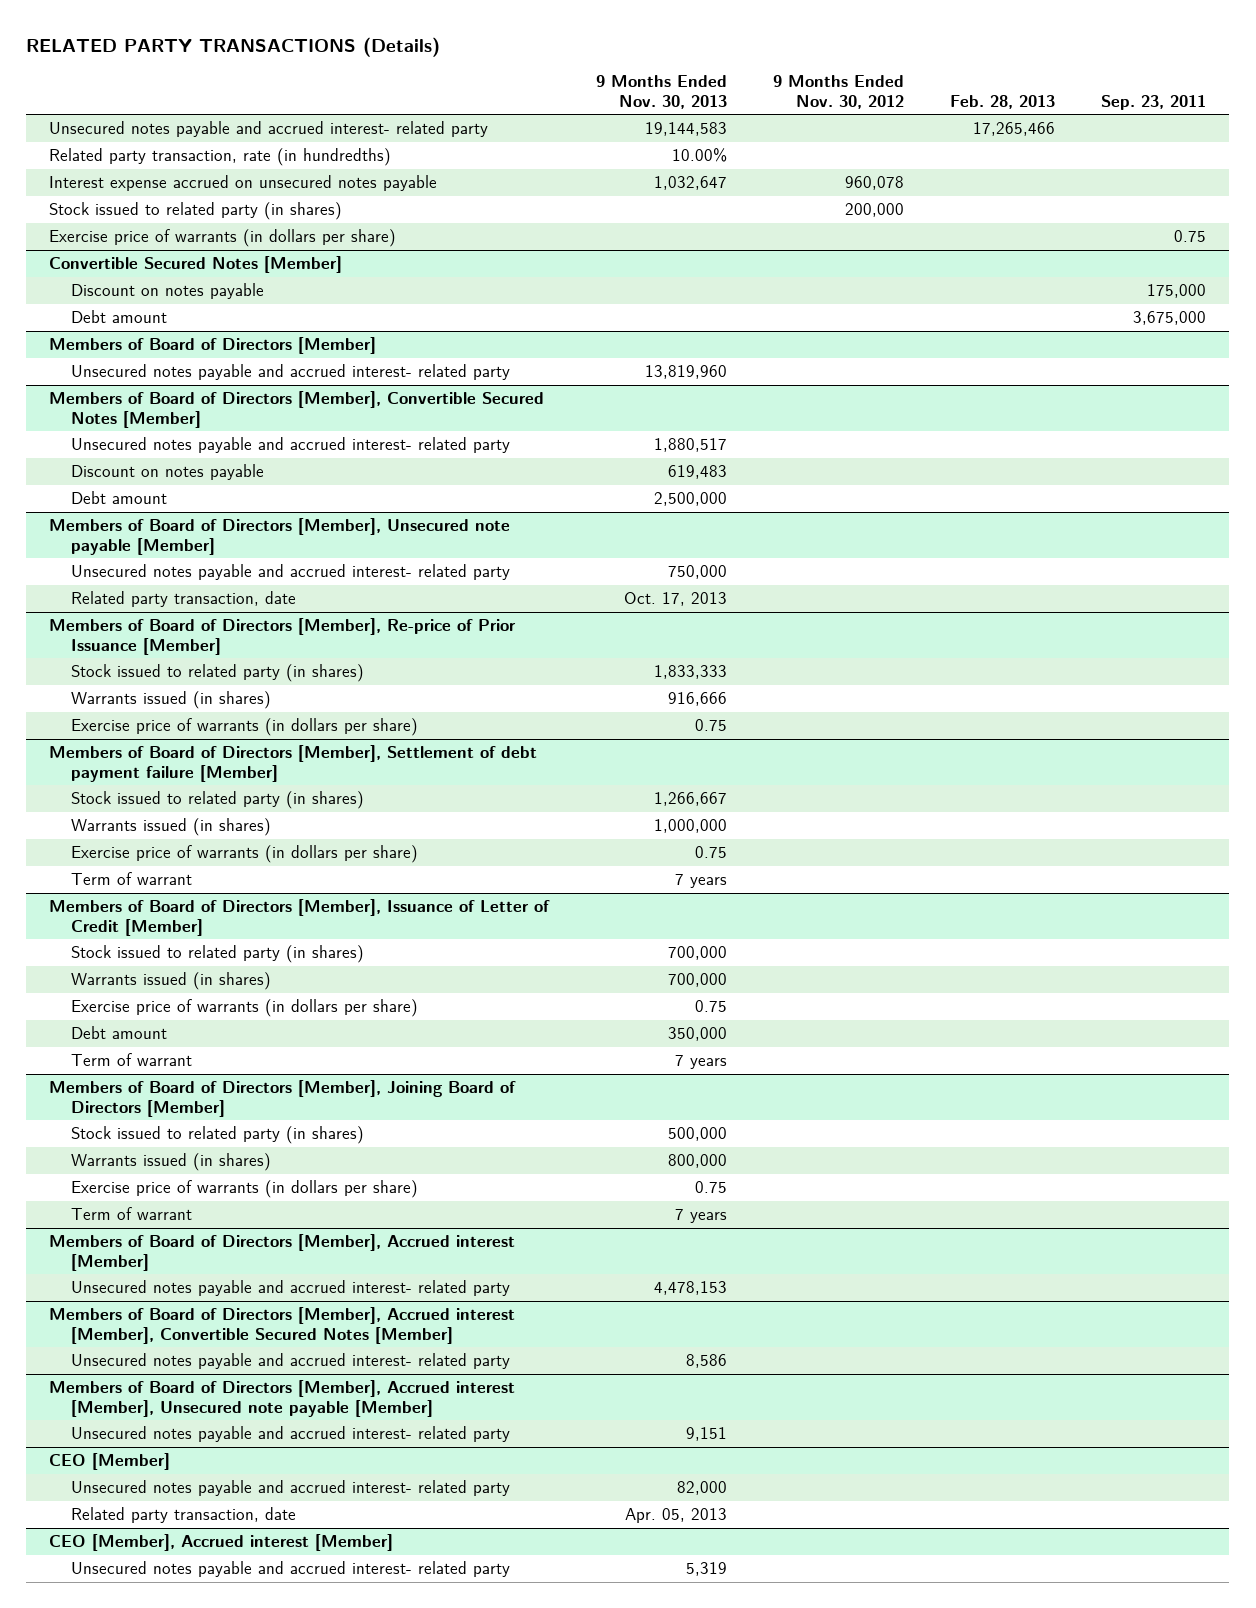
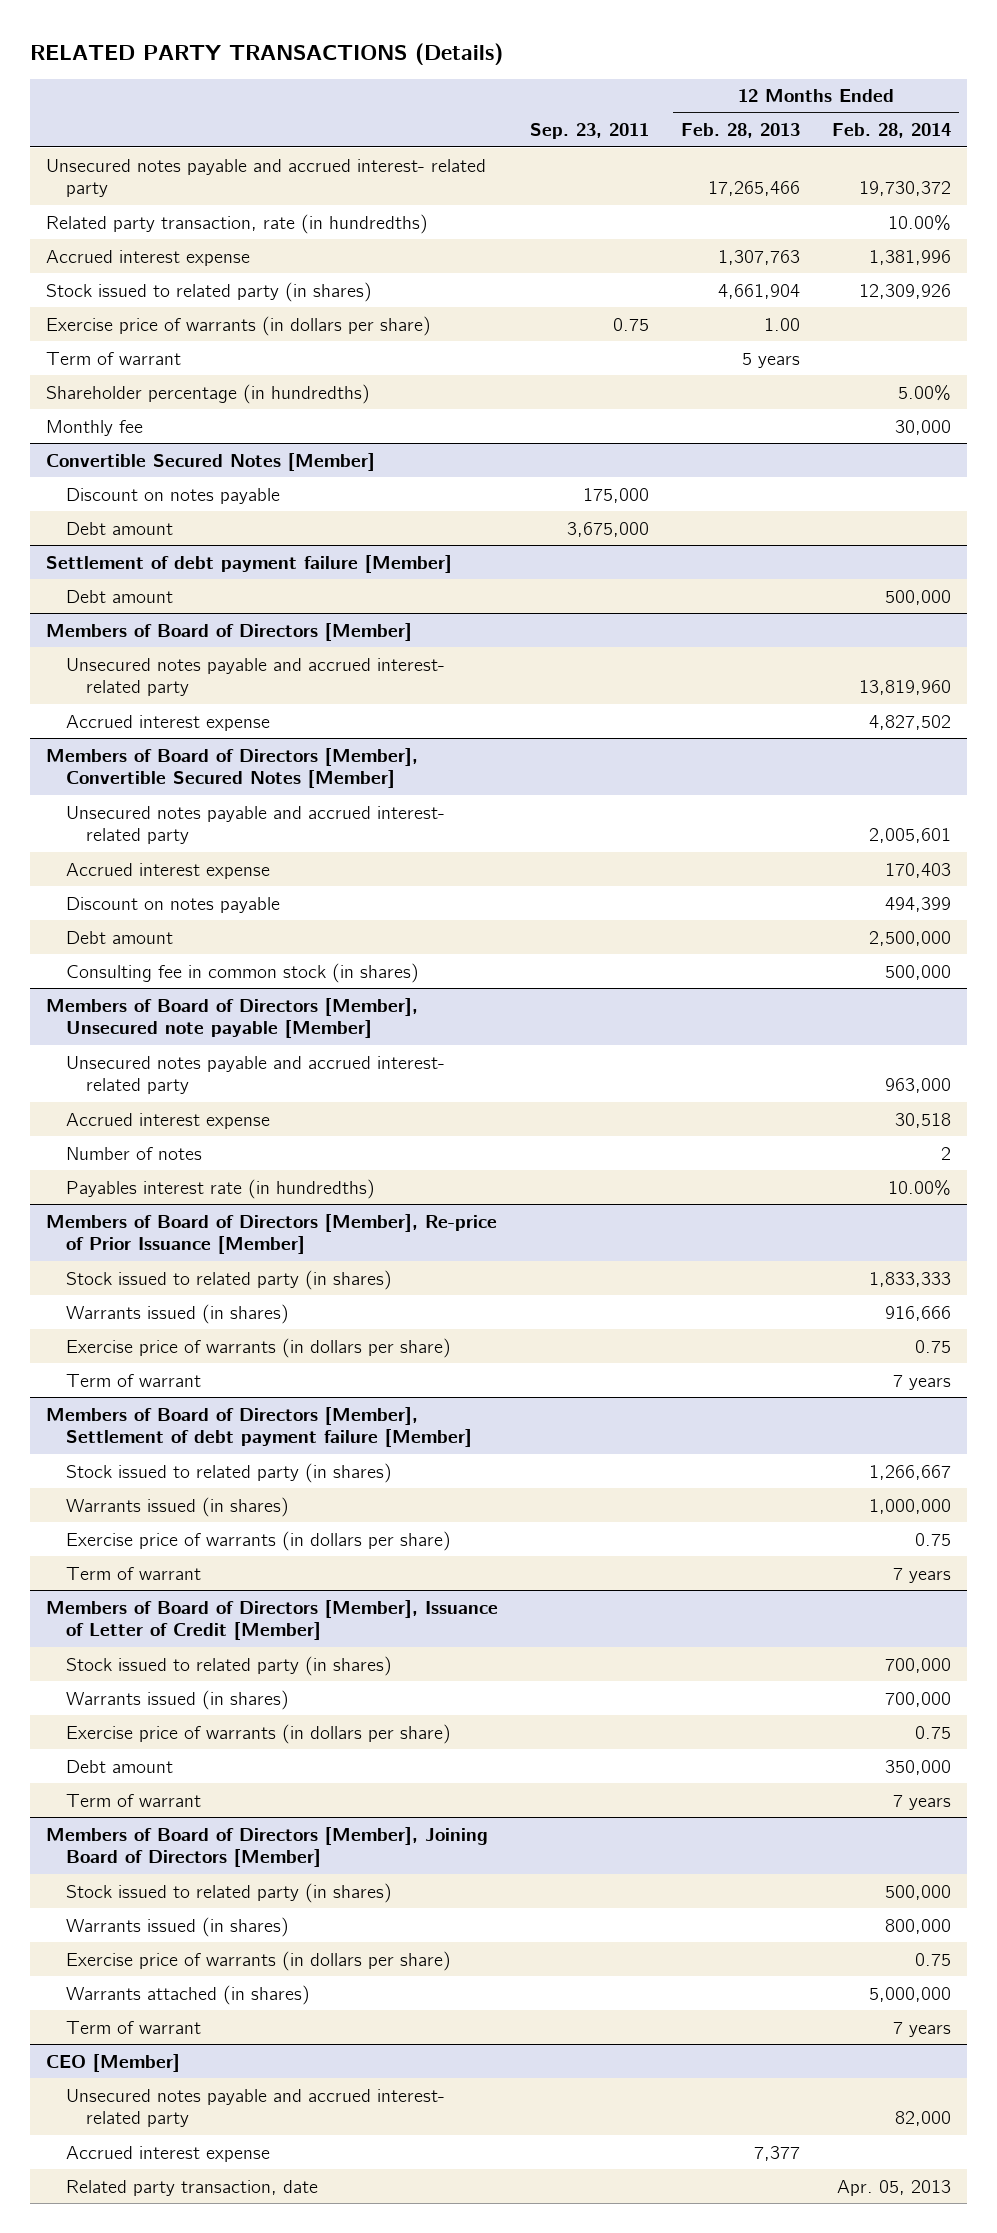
- | 9 Months Ended Nov. 30, 2013 | 9 Months Ended Nov. 30, 2012 | Feb. 28, 2013 | Sep. 23, 2011
+ | Sep. 23, 2011 | 12 Months Ended Feb. 28, 2013 | 12 Months Ended Feb. 28, 2014
- Interest expense accrued on unsecured notes payable | 1,032,647 | 960,078 | |
+ Accrued interest expense | | 1,307,763 | 1,381,996
+ Term of warrant | | 5 years |
+ Shareholder percentage (in hundredths) | | | 5.00%
+ Monthly fee | | | 30,000
+ Settlement of debt payment failure [Member]
+ Debt amount | | | 500,000
@ Members of Board of Directors [Member]
+ Accrued interest expense | | | 4,827,502
@ Members of Board of Directors [Member], Convertible Secured Notes [Member]
+ Accrued interest expense | | | 170,403
+ Consulting fee in common stock (in shares) | | | 500,000
@ Members of Board of Directors [Member], Unsecured note payable [Member]
- Related party transaction, date | Oct. 17, 2013 | | |
+ Accrued interest expense | | | 30,518
+ Number of notes | | | 2
+ Payables interest rate (in hundredths) | | | 10.00%
@ Members of Board of Directors [Member], Re-price of Prior Issuance [Member]
+ Term of warrant | | | 7 years
@ Members of Board of Directors [Member], Joining Board of Directors [Member]
+ Warrants attached (in shares) | | | 5,000,000
- Members of Board of Directors [Member], Accrued interest [Member]
- Unsecured notes payable and accrued interest- related party | 4,478,153 | | |
- Members of Board of Directors [Member], Accrued interest [Member], Convertible Secured Notes [Member]
- Unsecured notes payable and accrued interest- related party | 8,586 | | |
- Members of Board of Directors [Member], Accrued interest [Member], Unsecured note payable [Member]
- Unsecured notes payable and accrued interest- related party | 9,151 | | |
@ CEO [Member]
+ Accrued interest expense | | 7,377 |
- CEO [Member], Accrued interest [Member]
- Unsecured notes payable and accrued interest- related party | 5,319 | | |

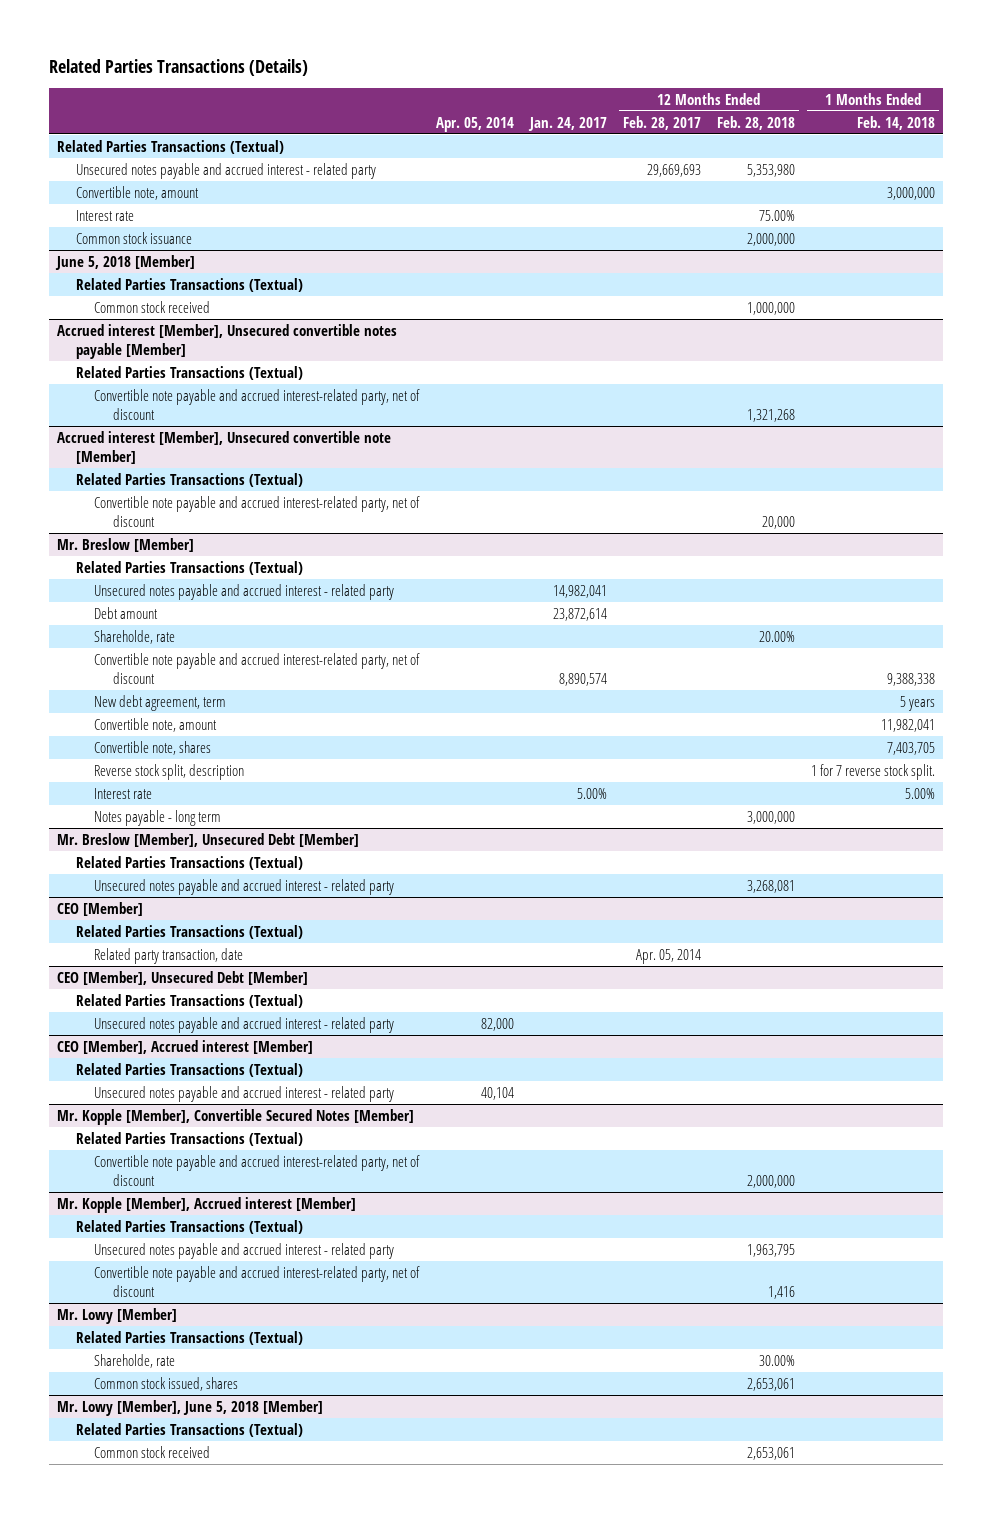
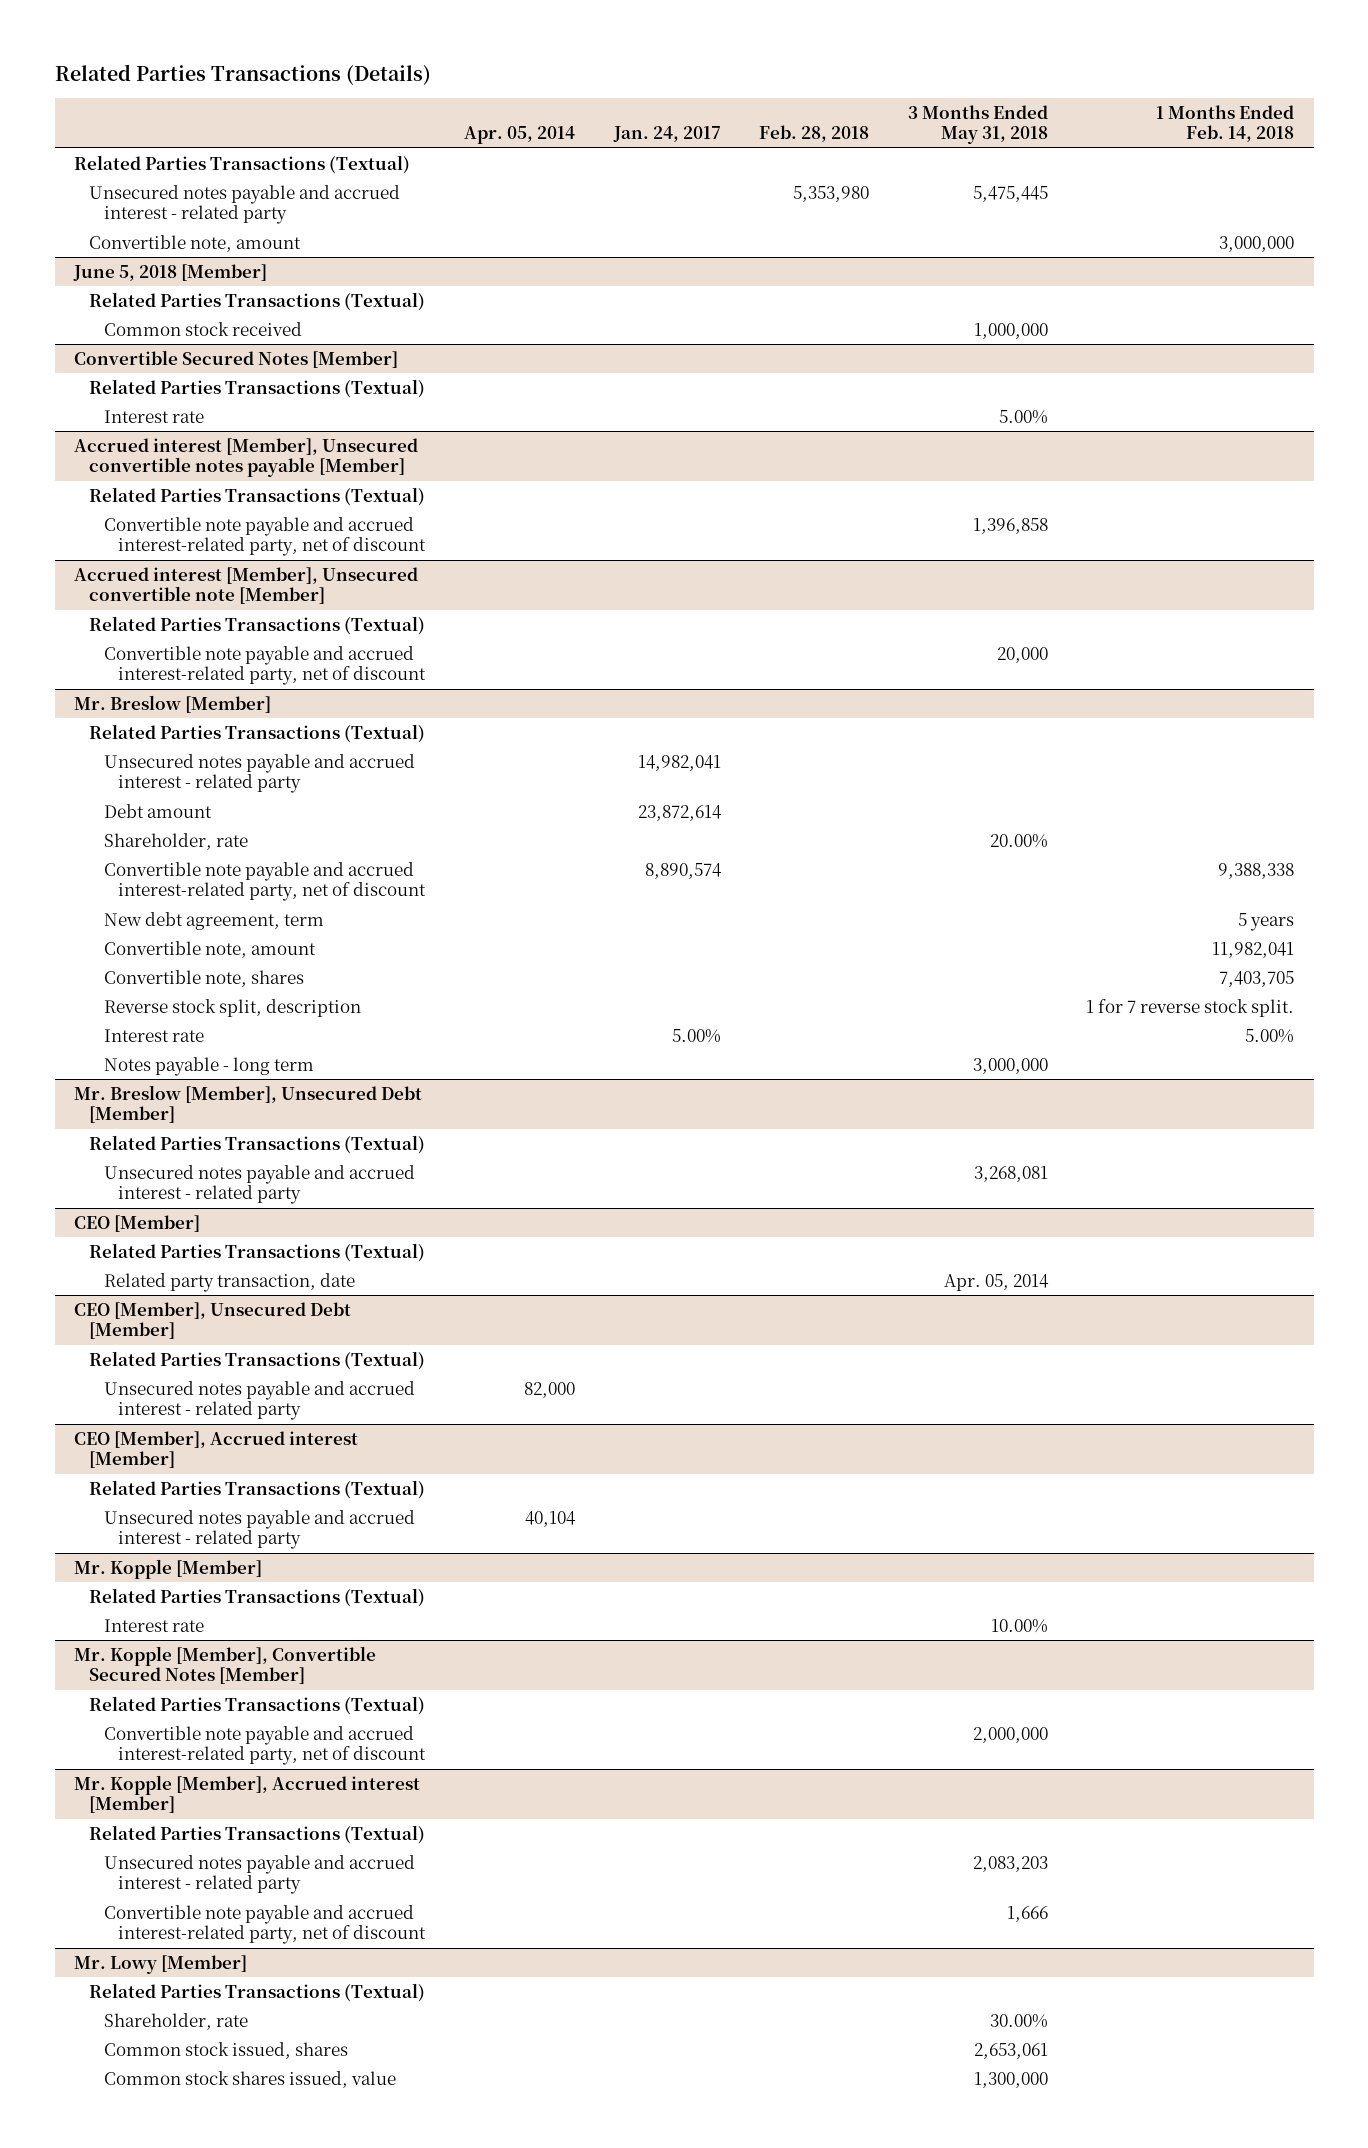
- | Apr. 05, 2014 | Jan. 24, 2017 | 12 Months Ended Feb. 28, 2017 | 12 Months Ended Feb. 28, 2018 | 1 Months Ended Feb. 14, 2018
+ | Apr. 05, 2014 | Jan. 24, 2017 | Feb. 28, 2018 | 3 Months Ended May 31, 2018 | 1 Months Ended Feb. 14, 2018
- Interest rate | | | | 75.00% |
- Common stock issuance | | | | 2,000,000 |
+ Convertible Secured Notes [Member]
+ Related Parties Transactions (Textual)
+ Interest rate | | | | 5.00% |
@ Mr. Breslow [Member]
- Shareholde, rate | | | | 20.00% |
+ Shareholder, rate | | | | 20.00% |
+ Mr. Kopple [Member]
+ Related Parties Transactions (Textual)
+ Interest rate | | | | 10.00% |
@ Mr. Lowy [Member]
- Shareholde, rate | | | | 30.00% |
+ Shareholder, rate | | | | 30.00% |
- Mr. Lowy [Member], June 5, 2018 [Member]
- Related Parties Transactions (Textual)
- Common stock received | | | | 2,653,061 |
@ Mr. Lowy [Member]
+ Common stock shares issued, value | | | | 1,300,000 |

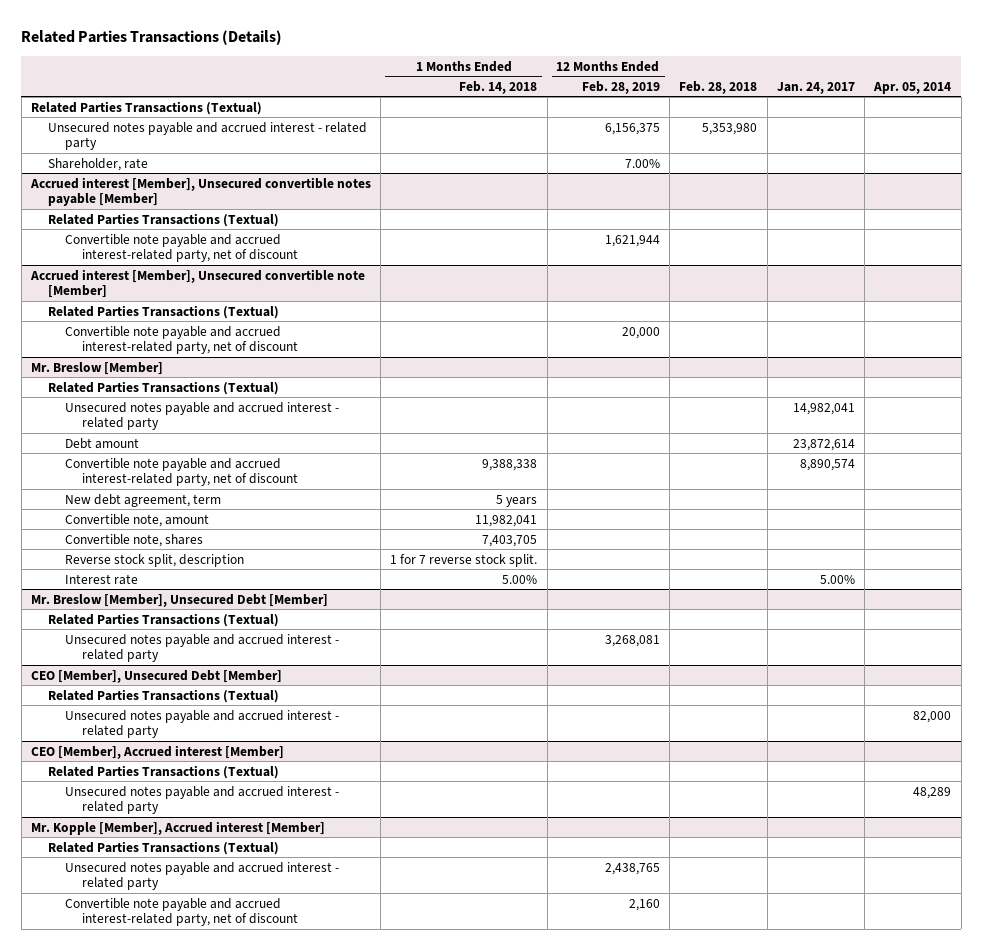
- | Apr. 05, 2014 | Jan. 24, 2017 | Feb. 28, 2018 | 3 Months Ended May 31, 2018 | 1 Months Ended Feb. 14, 2018
+ | 1 Months Ended Feb. 14, 2018 | 12 Months Ended Feb. 28, 2019 | Feb. 28, 2018 | Jan. 24, 2017 | Apr. 05, 2014
- Convertible note, amount | | | | | 3,000,000
- June 5, 2018 [Member]
- Related Parties Transactions (Textual)
- Common stock received | | | | 1,000,000 |
- Convertible Secured Notes [Member]
- Related Parties Transactions (Textual)
- Interest rate | | | | 5.00% |
+ Shareholder, rate | | 7.00% | | |
@ Mr. Breslow [Member]
- Shareholder, rate | | | | 20.00% |
- Notes payable - long term | | | | 3,000,000 |
- CEO [Member]
- Related Parties Transactions (Textual)
- Related party transaction, date | | | | Apr. 05, 2014 |
@ CEO [Member], Accrued interest [Member]
- Unsecured notes payable and accrued interest - related party | 40,104 | | | |
- Mr. Kopple [Member]
- Related Parties Transactions (Textual)
- Interest rate | | | | 10.00% |
- Mr. Kopple [Member], Convertible Secured Notes [Member]
- Related Parties Transactions (Textual)
- Convertible note payable and accrued interest-related party, net of discount | | | | 2,000,000 |
@ CEO [Member], Accrued interest [Member]
+ Unsecured notes payable and accrued interest - related party | | | | | 48,289
- Mr. Lowy [Member]
- Related Parties Transactions (Textual)
- Shareholder, rate | | | | 30.00% |
- Common stock issued, shares | | | | 2,653,061 |
- Common stock shares issued, value | | | | 1,300,000 |

